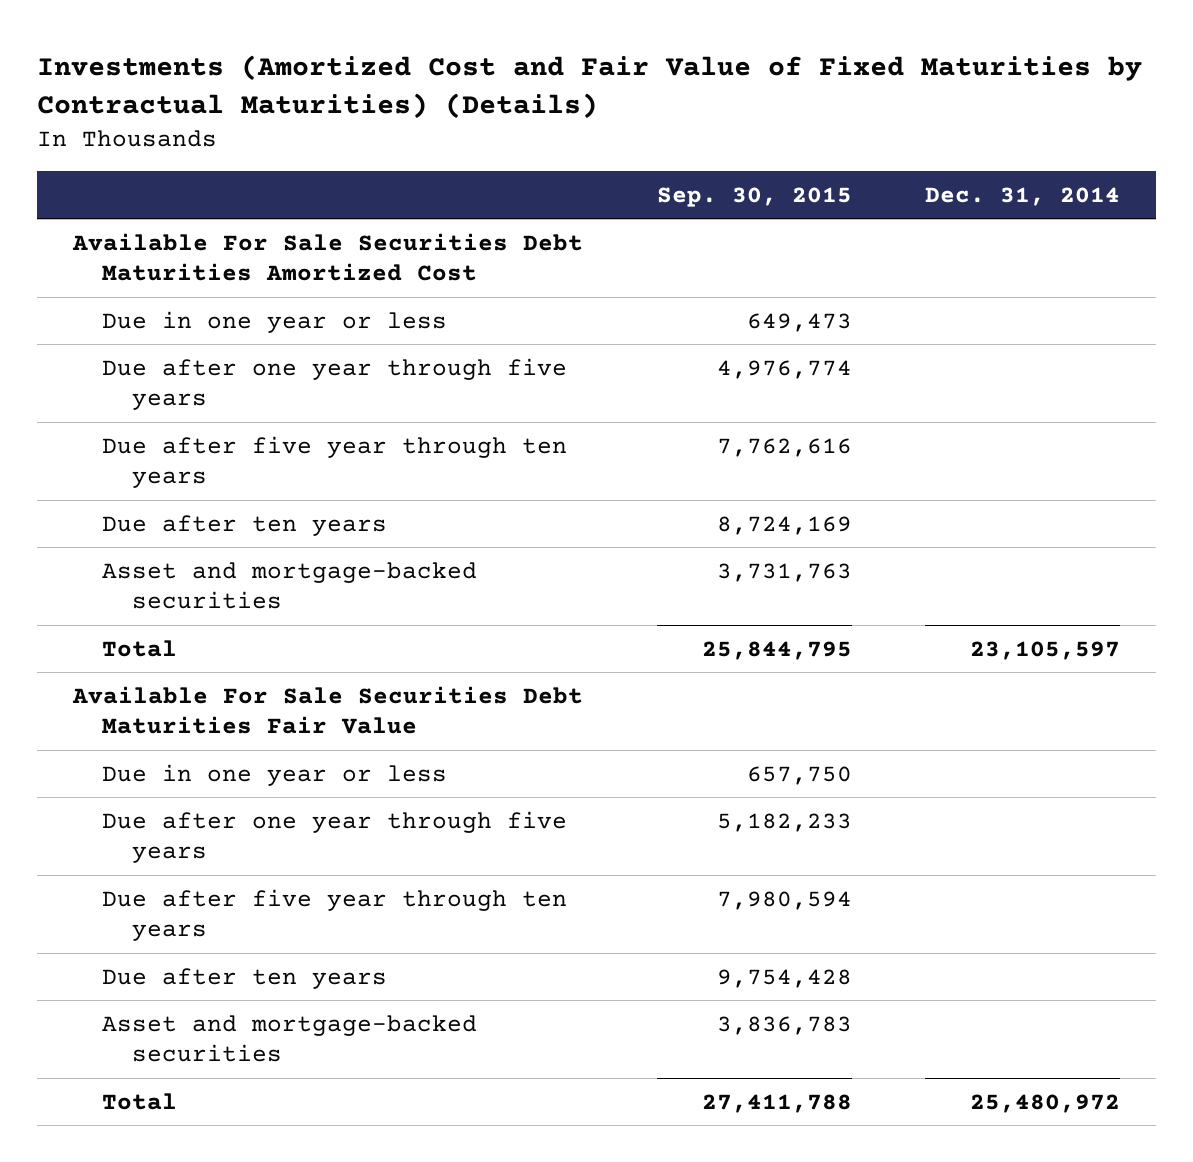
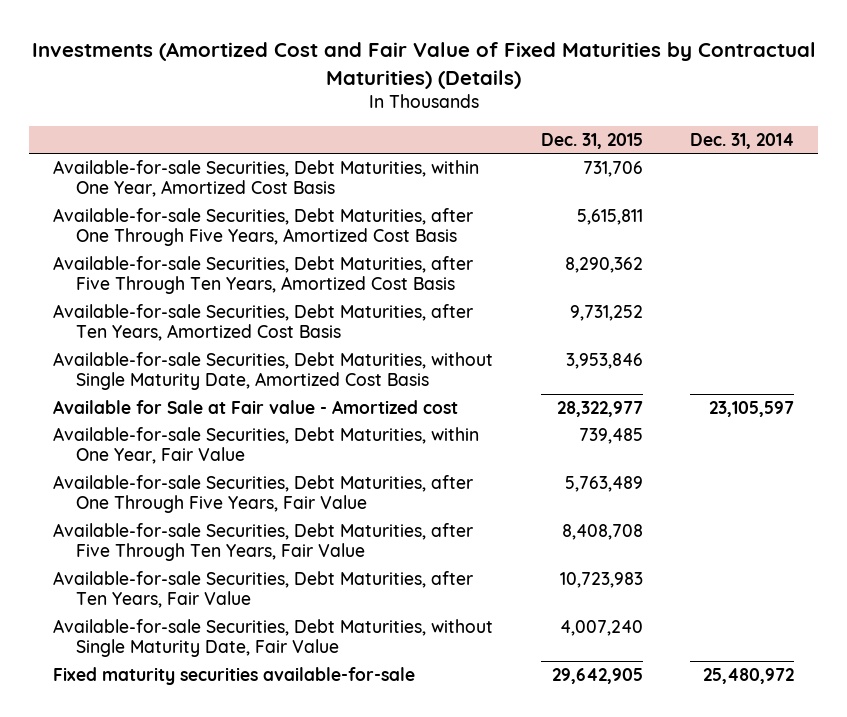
- | Sep. 30, 2015 | Dec. 31, 2014
+ | Dec. 31, 2015 | Dec. 31, 2014
- Available For Sale Securities Debt Maturities Amortized Cost
- Due in one year or less | 649,473 |
- Due after one year through five years | 4,976,774 |
- Due after five year through ten years | 7,762,616 |
- Due after ten years | 8,724,169 |
- Asset and mortgage-backed securities | 3,731,763 |
- Total | 25,844,795 | 23,105,597
- Available For Sale Securities Debt Maturities Fair Value
- Due in one year or less | 657,750 |
- Due after one year through five years | 5,182,233 |
- Due after five year through ten years | 7,980,594 |
- Due after ten years | 9,754,428 |
- Asset and mortgage-backed securities | 3,836,783 |
- Total | 27,411,788 | 25,480,972
+ Available-for-sale Securities, Debt Maturities, within One Year, Amortized Cost Basis | 731,706 |
+ Available-for-sale Securities, Debt Maturities, after One Through Five Years, Amortized Cost Basis | 5,615,811 |
+ Available-for-sale Securities, Debt Maturities, after Five Through Ten Years, Amortized Cost Basis | 8,290,362 |
+ Available-for-sale Securities, Debt Maturities, after Ten Years, Amortized Cost Basis | 9,731,252 |
+ Available-for-sale Securities, Debt Maturities, without Single Maturity Date, Amortized Cost Basis | 3,953,846 |
+ Available for Sale at Fair value - Amortized cost | 28,322,977 | 23,105,597
+ Available-for-sale Securities, Debt Maturities, within One Year, Fair Value | 739,485 |
+ Available-for-sale Securities, Debt Maturities, after One Through Five Years, Fair Value | 5,763,489 |
+ Available-for-sale Securities, Debt Maturities, after Five Through Ten Years, Fair Value | 8,408,708 |
+ Available-for-sale Securities, Debt Maturities, after Ten Years, Fair Value | 10,723,983 |
+ Available-for-sale Securities, Debt Maturities, without Single Maturity Date, Fair Value | 4,007,240 |
+ Fixed maturity securities available-for-sale | 29,642,905 | 25,480,972

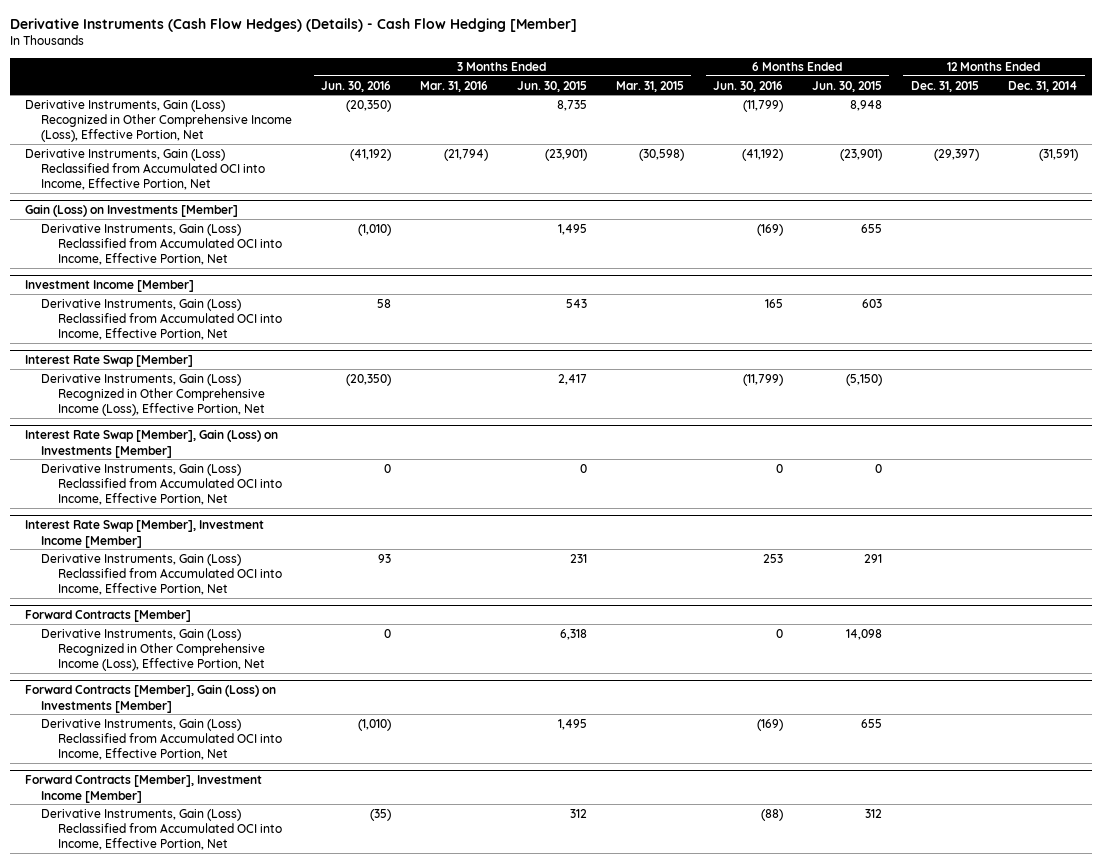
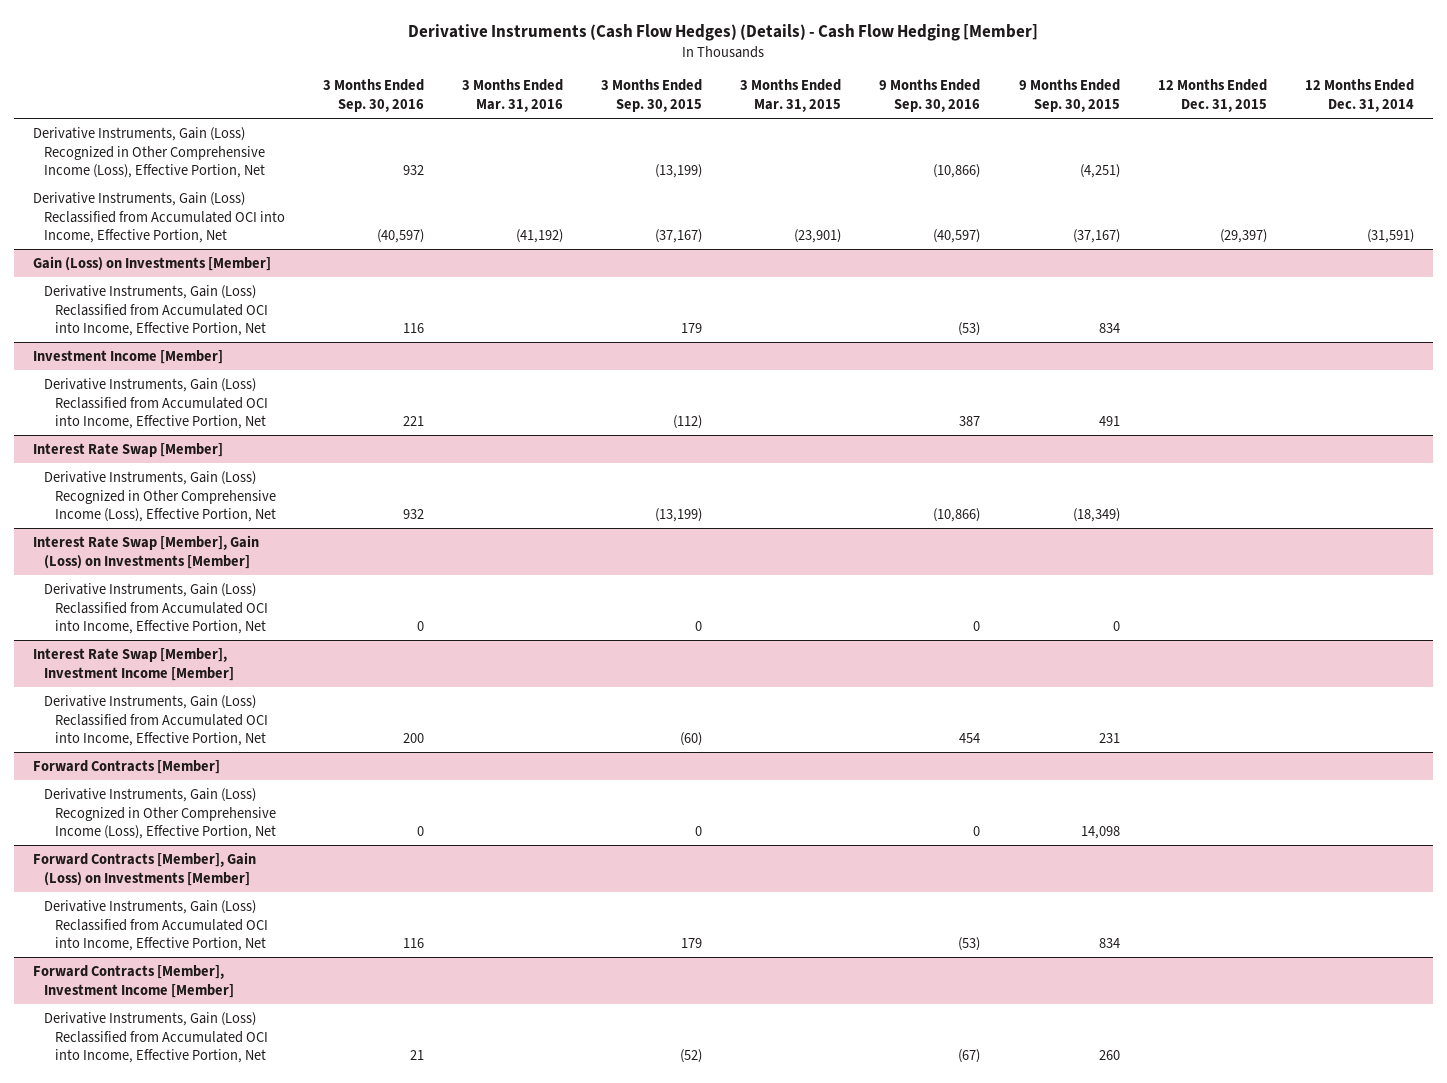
- | 3 Months Ended Jun. 30, 2016 | 3 Months Ended Mar. 31, 2016 | 3 Months Ended Jun. 30, 2015 | 3 Months Ended Mar. 31, 2015 | 6 Months Ended Jun. 30, 2016 | 6 Months Ended Jun. 30, 2015 | 12 Months Ended Dec. 31, 2015 | 12 Months Ended Dec. 31, 2014
+ | 3 Months Ended Sep. 30, 2016 | 3 Months Ended Mar. 31, 2016 | 3 Months Ended Sep. 30, 2015 | 3 Months Ended Mar. 31, 2015 | 9 Months Ended Sep. 30, 2016 | 9 Months Ended Sep. 30, 2015 | 12 Months Ended Dec. 31, 2015 | 12 Months Ended Dec. 31, 2014
- Derivative Instruments, Gain (Loss) Reclassified from Accumulated OCI into Income, Effective Portion, Net | (41,192) | (21,794) | (23,901) | (30,598) | (41,192) | (23,901) | (29,397) | (31,591)
+ Derivative Instruments, Gain (Loss) Reclassified from Accumulated OCI into Income, Effective Portion, Net | (40,597) | (41,192) | (37,167) | (23,901) | (40,597) | (37,167) | (29,397) | (31,591)

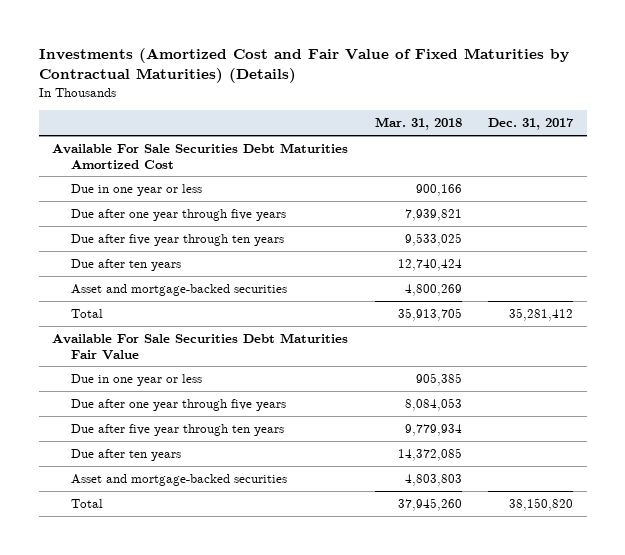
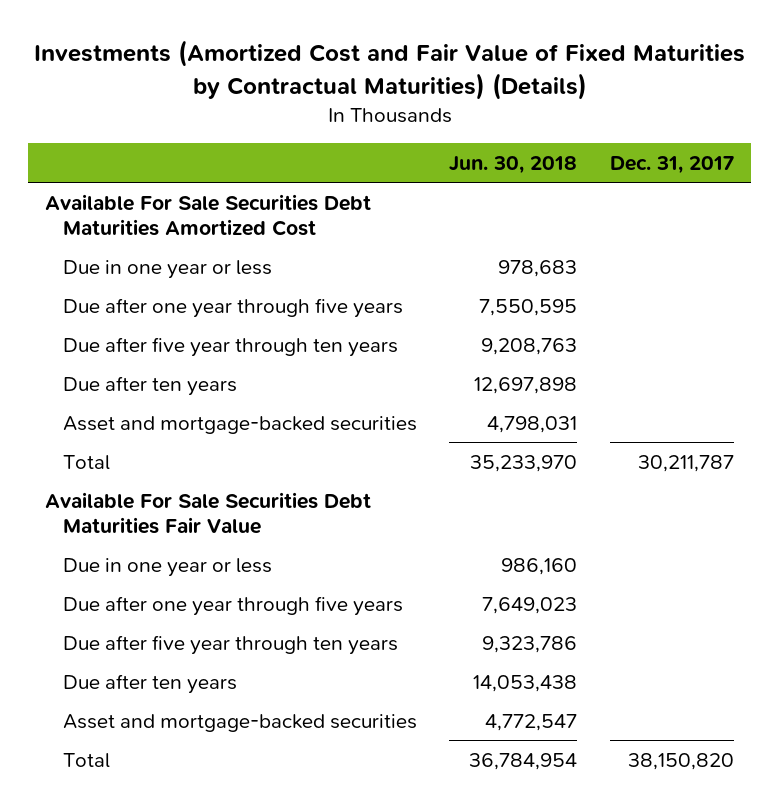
- | Mar. 31, 2018 | Dec. 31, 2017
+ | Jun. 30, 2018 | Dec. 31, 2017
- Total | 35,913,705 | 35,281,412
+ Total | 35,233,970 | 30,211,787

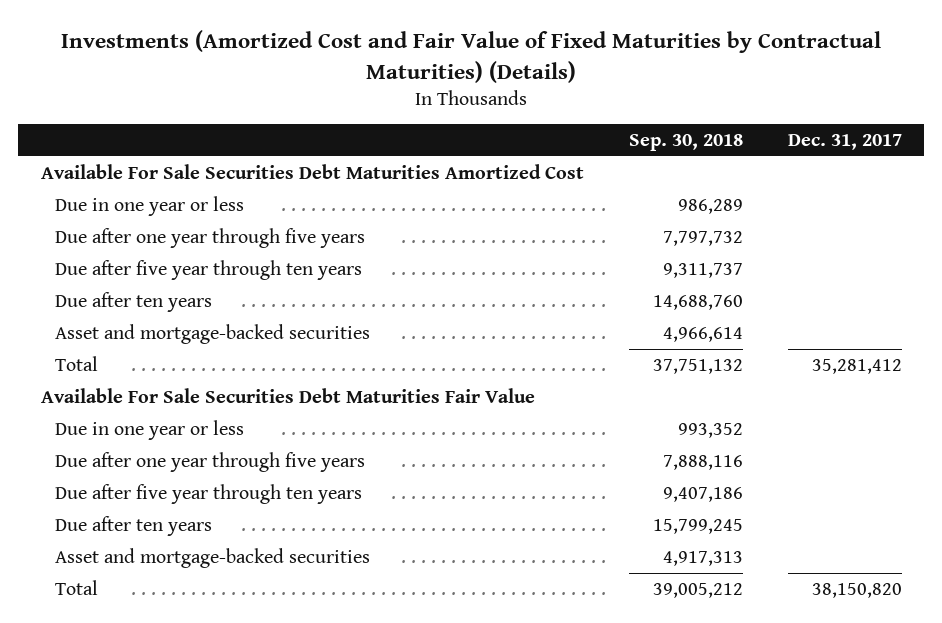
- | Jun. 30, 2018 | Dec. 31, 2017
+ | Sep. 30, 2018 | Dec. 31, 2017
- Total | 35,233,970 | 30,211,787
+ Total | 37,751,132 | 35,281,412

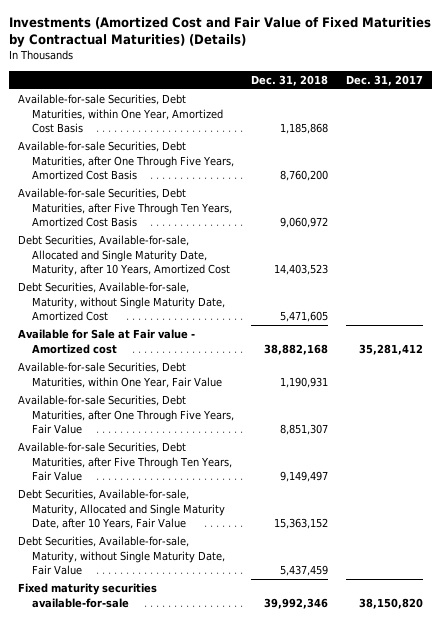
- | Sep. 30, 2018 | Dec. 31, 2017
+ | Dec. 31, 2018 | Dec. 31, 2017
- Available For Sale Securities Debt Maturities Amortized Cost
- Due in one year or less | 986,289 |
- Due after one year through five years | 7,797,732 |
- Due after five year through ten years | 9,311,737 |
- Due after ten years | 14,688,760 |
- Asset and mortgage-backed securities | 4,966,614 |
- Total | 37,751,132 | 35,281,412
- Available For Sale Securities Debt Maturities Fair Value
- Due in one year or less | 993,352 |
- Due after one year through five years | 7,888,116 |
- Due after five year through ten years | 9,407,186 |
- Due after ten years | 15,799,245 |
- Asset and mortgage-backed securities | 4,917,313 |
- Total | 39,005,212 | 38,150,820
+ Available-for-sale Securities, Debt Maturities, within One Year, Amortized Cost Basis | 1,185,868 |
+ Available-for-sale Securities, Debt Maturities, after One Through Five Years, Amortized Cost Basis | 8,760,200 |
+ Available-for-sale Securities, Debt Maturities, after Five Through Ten Years, Amortized Cost Basis | 9,060,972 |
+ Debt Securities, Available-for-sale, Allocated and Single Maturity Date, Maturity, after 10 Years, Amortized Cost | 14,403,523 |
+ Debt Securities, Available-for-sale, Maturity, without Single Maturity Date, Amortized Cost | 5,471,605 |
+ Available for Sale at Fair value - Amortized cost | 38,882,168 | 35,281,412
+ Available-for-sale Securities, Debt Maturities, within One Year, Fair Value | 1,190,931 |
+ Available-for-sale Securities, Debt Maturities, after One Through Five Years, Fair Value | 8,851,307 |
+ Available-for-sale Securities, Debt Maturities, after Five Through Ten Years, Fair Value | 9,149,497 |
+ Debt Securities, Available-for-sale, Maturity, Allocated and Single Maturity Date, after 10 Years, Fair Value | 15,363,152 |
+ Debt Securities, Available-for-sale, Maturity, without Single Maturity Date, Fair Value | 5,437,459 |
+ Fixed maturity securities available-for-sale | 39,992,346 | 38,150,820

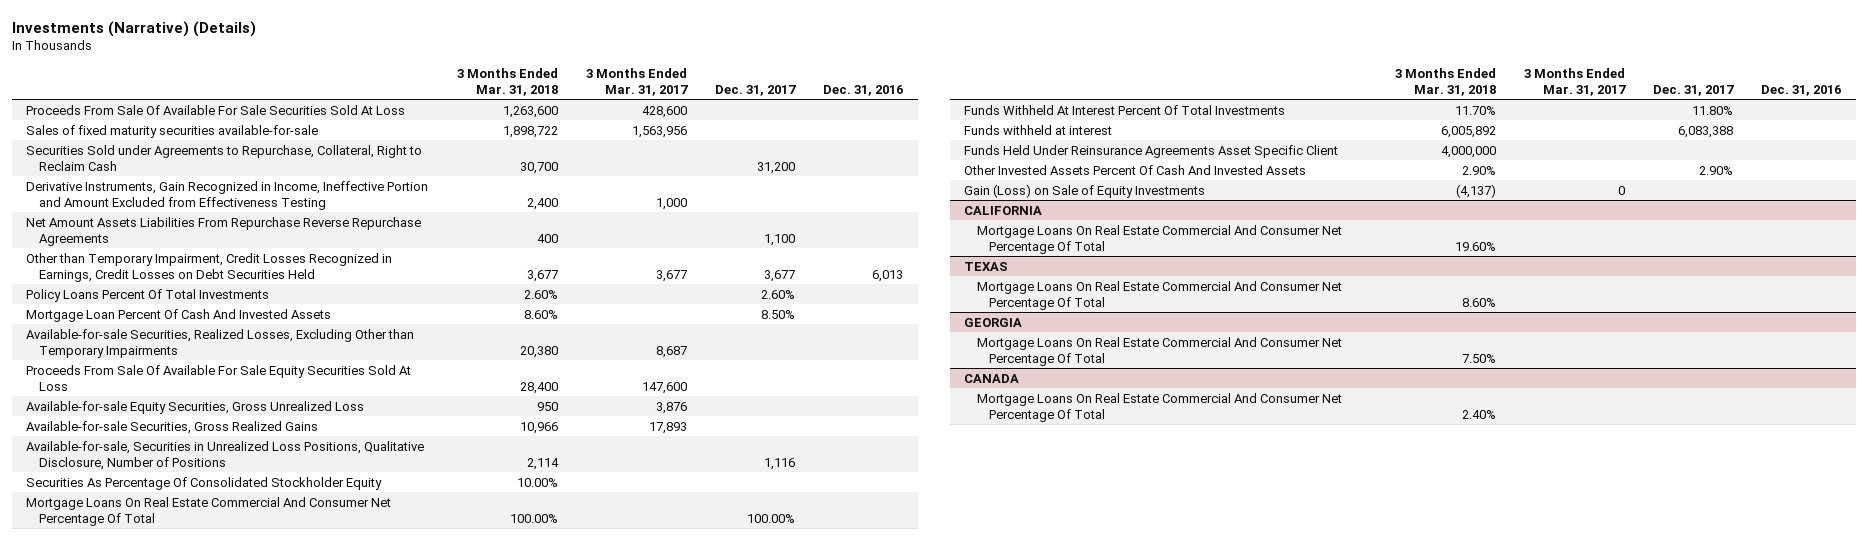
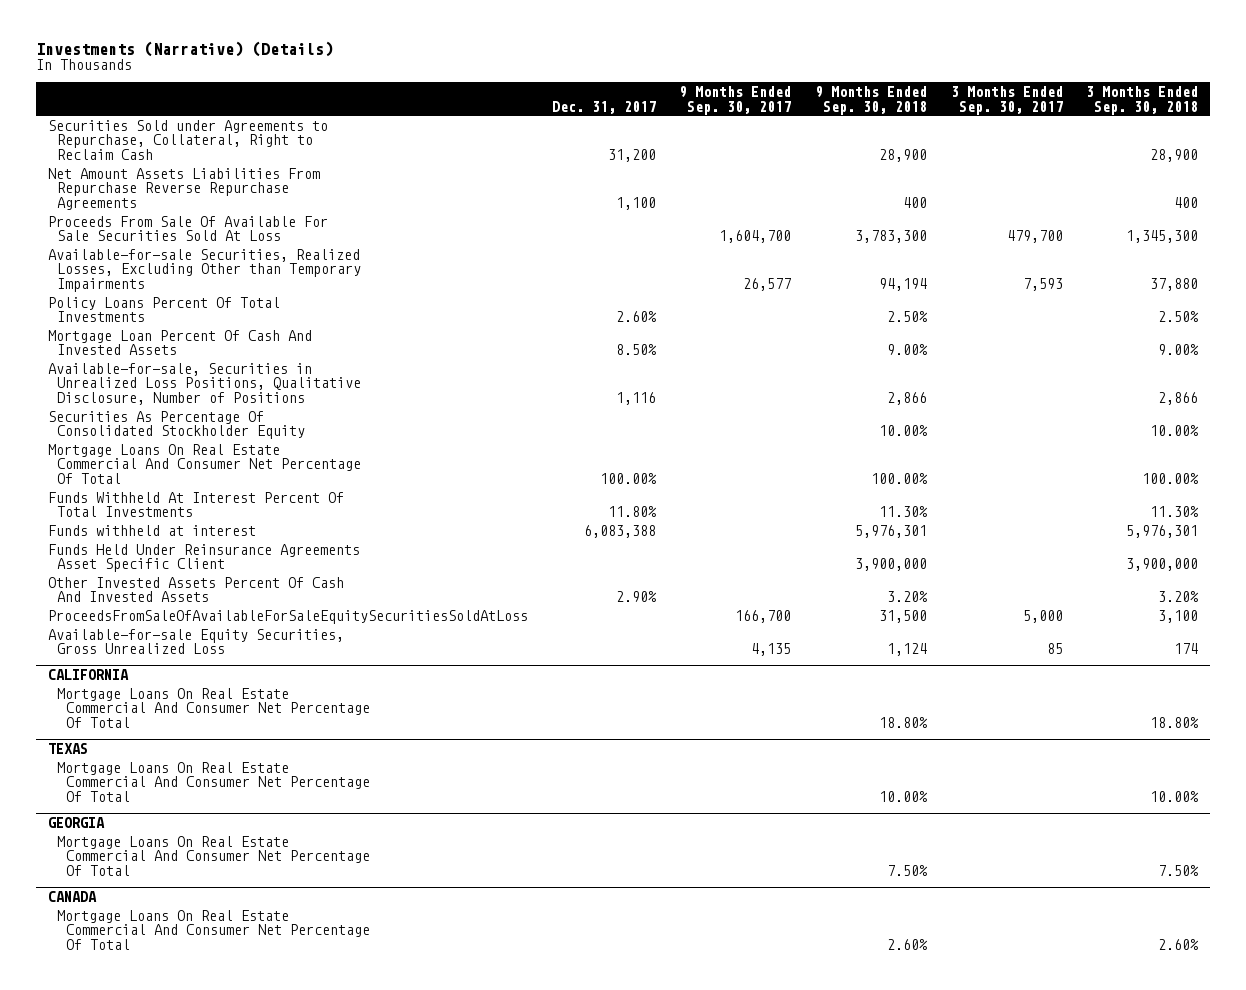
- | 3 Months Ended Mar. 31, 2018 | 3 Months Ended Mar. 31, 2017 | Dec. 31, 2017 | Dec. 31, 2016
+ | Dec. 31, 2017 | 9 Months Ended Sep. 30, 2017 | 9 Months Ended Sep. 30, 2018 | 3 Months Ended Sep. 30, 2017 | 3 Months Ended Sep. 30, 2018
- Sales of fixed maturity securities available-for-sale | 1,898,722 | 1,563,956 | |
- Derivative Instruments, Gain Recognized in Income, Ineffective Portion and Amount Excluded from Effectiveness Testing | 2,400 | 1,000 | |
- Other than Temporary Impairment, Credit Losses Recognized in Earnings, Credit Losses on Debt Securities Held | 3,677 | 3,677 | 3,677 | 6,013
moved down: Proceeds From Sale Of Available For Sale Securities Sold At Loss | | 1,604,700 | 3,783,300 | 479,700 | 1,345,300
moved up: Available-for-sale Securities, Realized Losses, Excluding Other than Temporary Impairments | | 26,577 | 94,194 | 7,593 | 37,880
- Proceeds From Sale Of Available For Sale Equity Securities Sold At Loss | 28,400 | 147,600 | |
- Available-for-sale Securities, Gross Realized Gains | 10,966 | 17,893 | |
- Gain (Loss) on Sale of Equity Investments | (4,137) | 0 | |
+ ProceedsFromSaleOfAvailableForSaleEquitySecuritiesSoldAtLoss | | 166,700 | 31,500 | 5,000 | 3,100
moved down: Available-for-sale Equity Securities, Gross Unrealized Loss | | 4,135 | 1,124 | 85 | 174

